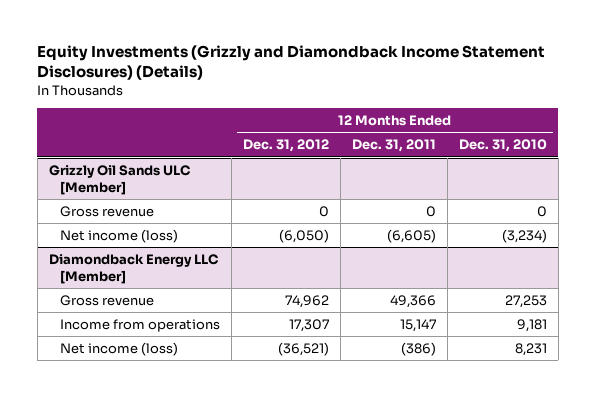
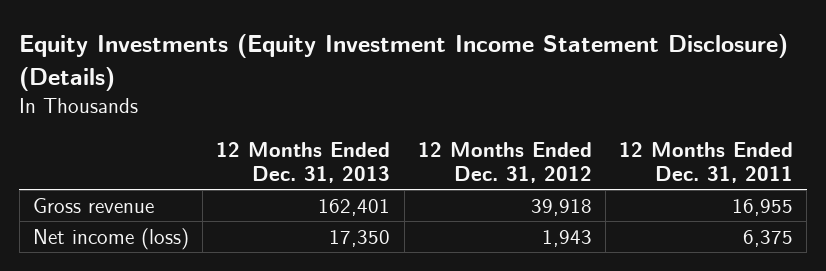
- Equity Investments (Grizzly and Diamondback Income Statement Disclosures) (Details)
+ Equity Investments (Equity Investment Income Statement Disclosure) (Details)
- | 12 Months Ended Dec. 31, 2012 | 12 Months Ended Dec. 31, 2011 | 12 Months Ended Dec. 31, 2010
+ | 12 Months Ended Dec. 31, 2013 | 12 Months Ended Dec. 31, 2012 | 12 Months Ended Dec. 31, 2011
- Grizzly Oil Sands ULC [Member]
- Gross revenue | 0 | 0 | 0
- Net income (loss) | (6,050) | (6,605) | (3,234)
- Diamondback Energy LLC [Member]
- Gross revenue | 74,962 | 49,366 | 27,253
- Income from operations | 17,307 | 15,147 | 9,181
- Net income (loss) | (36,521) | (386) | 8,231
+ Gross revenue | 162,401 | 39,918 | 16,955
+ Net income (loss) | 17,350 | 1,943 | 6,375

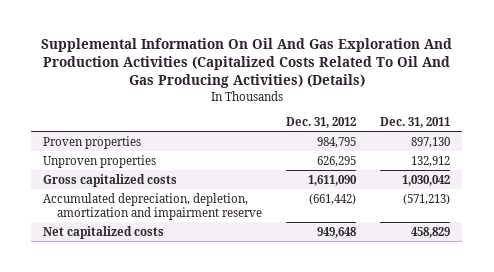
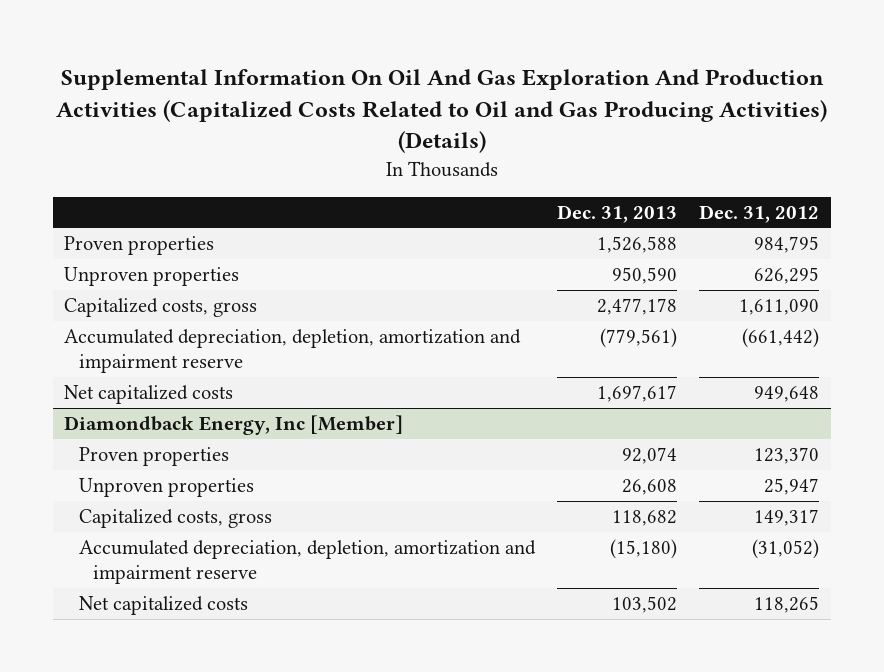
- Supplemental Information On Oil And Gas Exploration And Production Activities (Capitalized Costs Related To Oil And Gas Producing Activities) (Details)
+ Supplemental Information On Oil And Gas Exploration And Production Activities (Capitalized Costs Related to Oil and Gas Producing Activities) (Details)
- | Dec. 31, 2012 | Dec. 31, 2011
+ | Dec. 31, 2013 | Dec. 31, 2012
- Gross capitalized costs | 1,611,090 | 1,030,042
+ Capitalized costs, gross | 2,477,178 | 1,611,090
+ Diamondback Energy, Inc [Member]
+ Proven properties | 92,074 | 123,370
+ Unproven properties | 26,608 | 25,947
+ Capitalized costs, gross | 118,682 | 149,317
+ Accumulated depreciation, depletion, amortization and impairment reserve | (15,180) | (31,052)
+ Net capitalized costs | 103,502 | 118,265

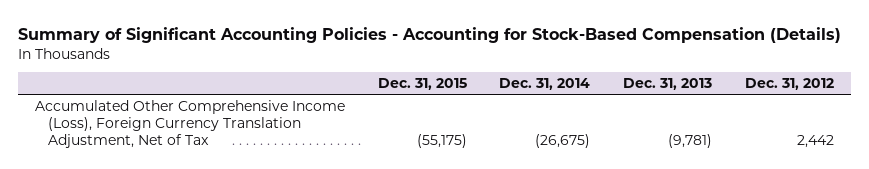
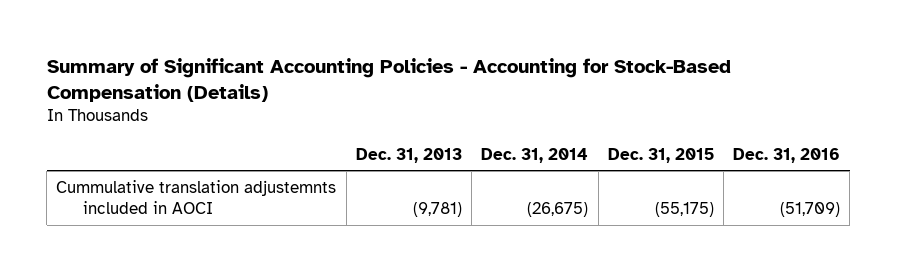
- | Dec. 31, 2015 | Dec. 31, 2014 | Dec. 31, 2013 | Dec. 31, 2012
+ | Dec. 31, 2013 | Dec. 31, 2014 | Dec. 31, 2015 | Dec. 31, 2016
- Accumulated Other Comprehensive Income (Loss), Foreign Currency Translation Adjustment, Net of Tax | (55,175) | (26,675) | (9,781) | 2,442
+ Cummulative translation adjustemnts included in AOCI | (9,781) | (26,675) | (55,175) | (51,709)

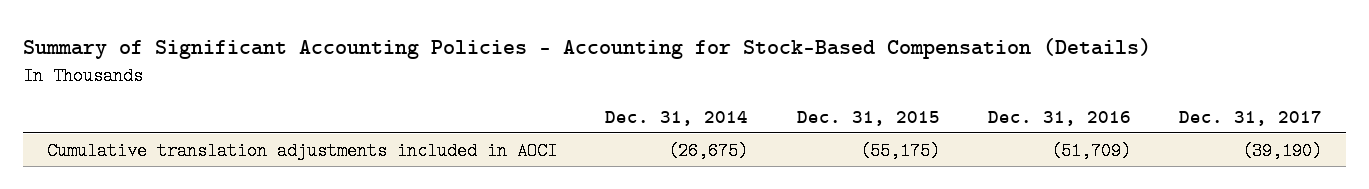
- | Dec. 31, 2013 | Dec. 31, 2014 | Dec. 31, 2015 | Dec. 31, 2016
+ | Dec. 31, 2014 | Dec. 31, 2015 | Dec. 31, 2016 | Dec. 31, 2017
- Cummulative translation adjustemnts included in AOCI | (9,781) | (26,675) | (55,175) | (51,709)
+ Cumulative translation adjustments included in AOCI | (26,675) | (55,175) | (51,709) | (39,190)

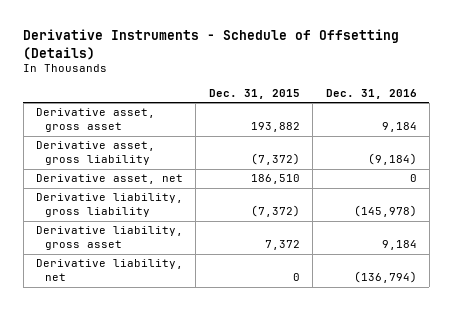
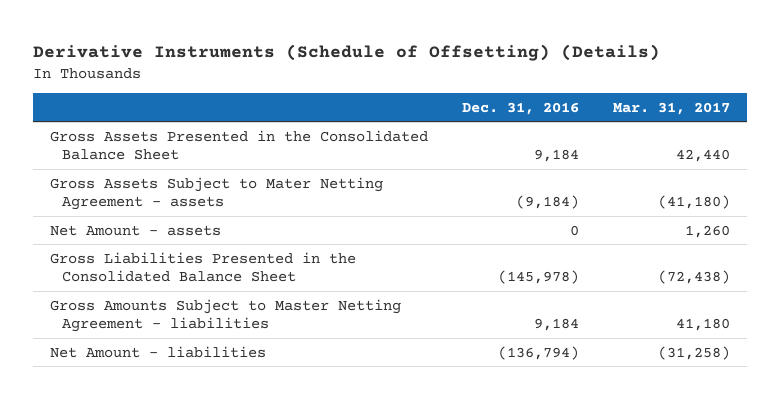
- Derivative Instruments - Schedule of Offsetting (Details)
+ Derivative Instruments (Schedule of Offsetting) (Details)
- | Dec. 31, 2015 | Dec. 31, 2016
+ | Dec. 31, 2016 | Mar. 31, 2017
- Derivative asset, gross asset | 193,882 | 9,184
- Derivative asset, gross liability | (7,372) | (9,184)
- Derivative asset, net | 186,510 | 0
- Derivative liability, gross liability | (7,372) | (145,978)
- Derivative liability, gross asset | 7,372 | 9,184
- Derivative liability, net | 0 | (136,794)
+ Gross Assets Presented in the Consolidated Balance Sheet | 9,184 | 42,440
+ Gross Assets Subject to Mater Netting Agreement - assets | (9,184) | (41,180)
+ Net Amount - assets | 0 | 1,260
+ Gross Liabilities Presented in the Consolidated Balance Sheet | (145,978) | (72,438)
+ Gross Amounts Subject to Master Netting Agreement - liabilities | 9,184 | 41,180
+ Net Amount - liabilities | (136,794) | (31,258)

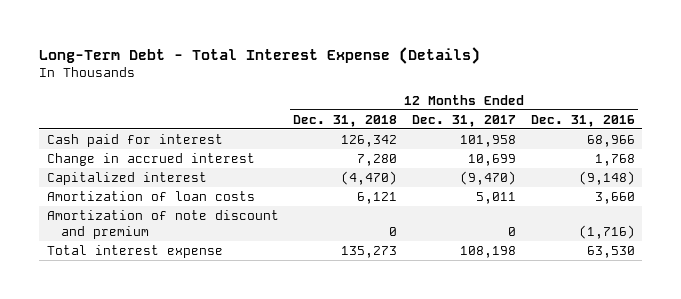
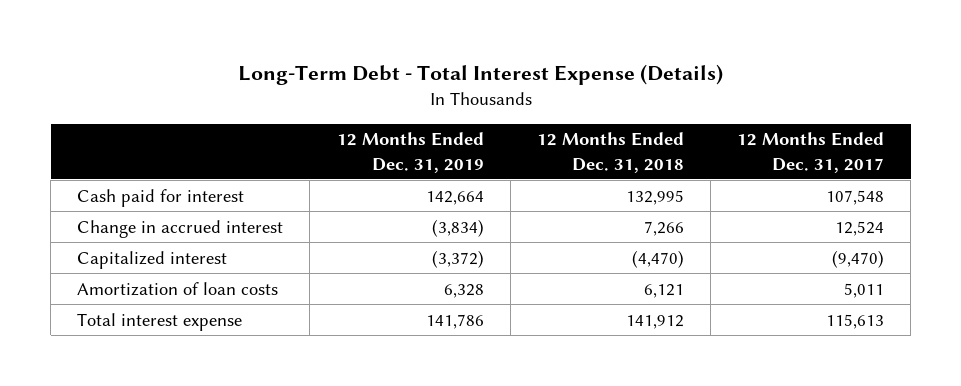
- | 12 Months Ended Dec. 31, 2018 | 12 Months Ended Dec. 31, 2017 | 12 Months Ended Dec. 31, 2016
+ | 12 Months Ended Dec. 31, 2019 | 12 Months Ended Dec. 31, 2018 | 12 Months Ended Dec. 31, 2017
- Cash paid for interest | 126,342 | 101,958 | 68,966
- Change in accrued interest | 7,280 | 10,699 | 1,768
+ Cash paid for interest | 142,664 | 132,995 | 107,548
+ Change in accrued interest | (3,834) | 7,266 | 12,524
- Amortization of note discount and premium | 0 | 0 | (1,716)
- Total interest expense | 135,273 | 108,198 | 63,530
+ Total interest expense | 141,786 | 141,912 | 115,613

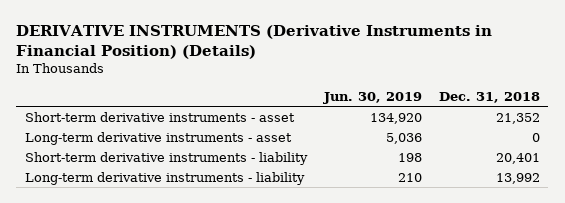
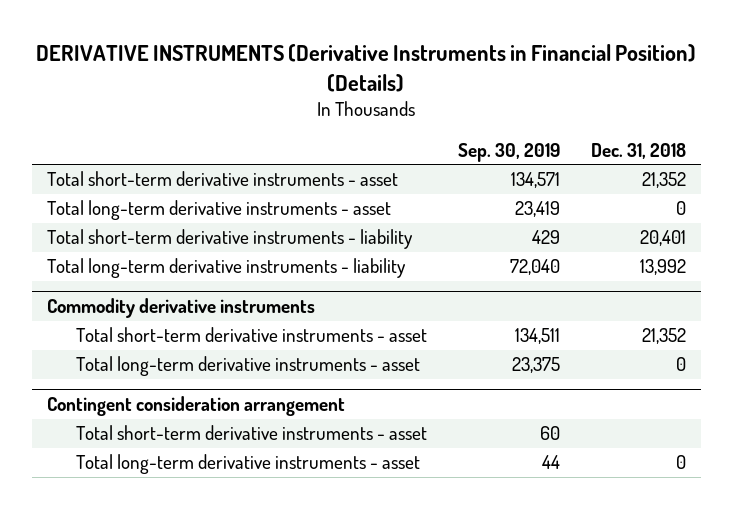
- | Jun. 30, 2019 | Dec. 31, 2018
+ | Sep. 30, 2019 | Dec. 31, 2018
- Short-term derivative instruments - asset | 134,920 | 21,352
- Long-term derivative instruments - asset | 5,036 | 0
- Short-term derivative instruments - liability | 198 | 20,401
- Long-term derivative instruments - liability | 210 | 13,992
+ Total short-term derivative instruments - asset | 134,571 | 21,352
+ Total long-term derivative instruments - asset | 23,419 | 0
+ Total short-term derivative instruments - liability | 429 | 20,401
+ Total long-term derivative instruments - liability | 72,040 | 13,992
+ Commodity derivative instruments
+ Total short-term derivative instruments - asset | 134,511 | 21,352
+ Total long-term derivative instruments - asset | 23,375 | 0
+ Contingent consideration arrangement
+ Total short-term derivative instruments - asset | 60 |
+ Total long-term derivative instruments - asset | 44 | 0

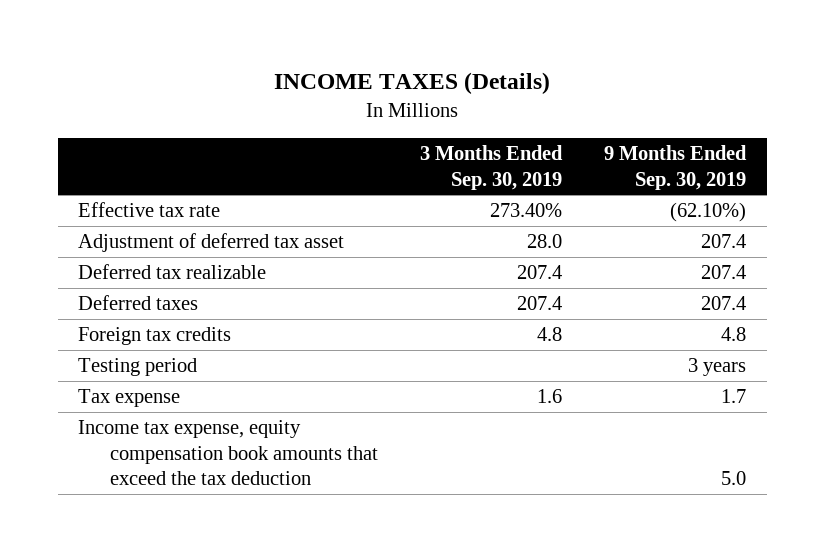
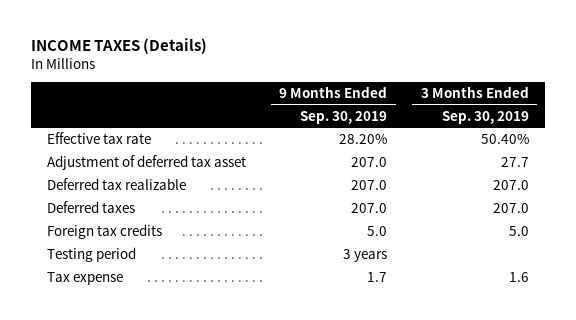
- | 3 Months Ended Sep. 30, 2019 | 9 Months Ended Sep. 30, 2019
+ | 9 Months Ended Sep. 30, 2019 | 3 Months Ended Sep. 30, 2019
- Effective tax rate | 273.40% | (62.10%)
- Adjustment of deferred tax asset | 28.0 | 207.4
- Deferred tax realizable | 207.4 | 207.4
- Deferred taxes | 207.4 | 207.4
- Foreign tax credits | 4.8 | 4.8
+ Effective tax rate | 28.20% | 50.40%
+ Adjustment of deferred tax asset | 207.0 | 27.7
+ Deferred tax realizable | 207.0 | 207.0
+ Deferred taxes | 207.0 | 207.0
+ Foreign tax credits | 5.0 | 5.0
- Income tax expense, equity compensation book amounts that exceed the tax deduction | | 5.0

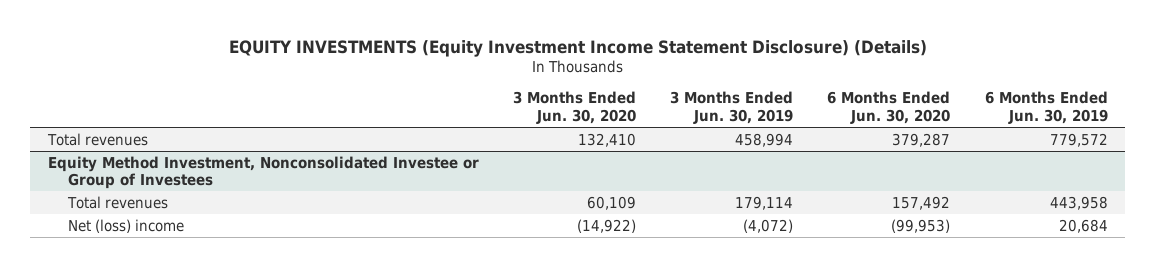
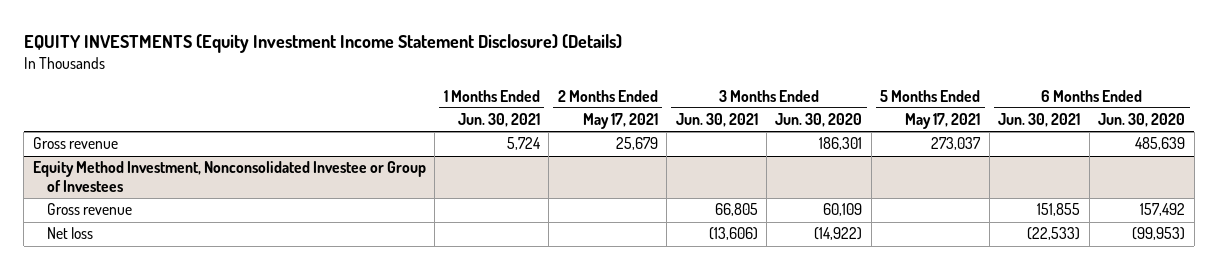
- | 3 Months Ended Jun. 30, 2020 | 3 Months Ended Jun. 30, 2019 | 6 Months Ended Jun. 30, 2020 | 6 Months Ended Jun. 30, 2019
+ | 1 Months Ended Jun. 30, 2021 | 2 Months Ended May 17, 2021 | 3 Months Ended Jun. 30, 2021 | 3 Months Ended Jun. 30, 2020 | 5 Months Ended May 17, 2021 | 6 Months Ended Jun. 30, 2021 | 6 Months Ended Jun. 30, 2020
- Total revenues | 132,410 | 458,994 | 379,287 | 779,572
+ Gross revenue | 5,724 | 25,679 | | 186,301 | 273,037 | | 485,639
@ Equity Method Investment, Nonconsolidated Investee or Group of Investees
- Total revenues | 60,109 | 179,114 | 157,492 | 443,958
- Net (loss) income | (14,922) | (4,072) | (99,953) | 20,684
+ Gross revenue | | | 66,805 | 60,109 | | 151,855 | 157,492
+ Net loss | | | (13,606) | (14,922) | | (22,533) | (99,953)

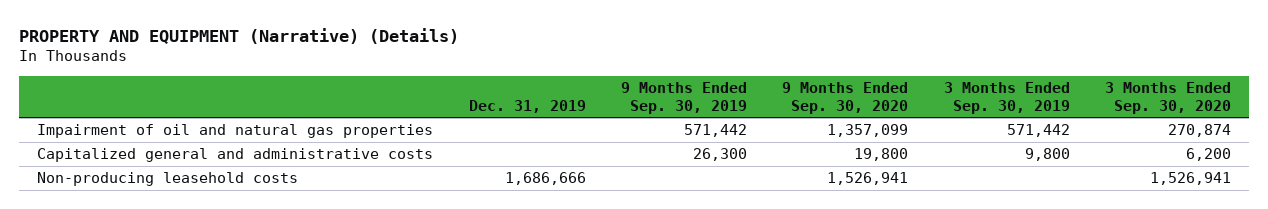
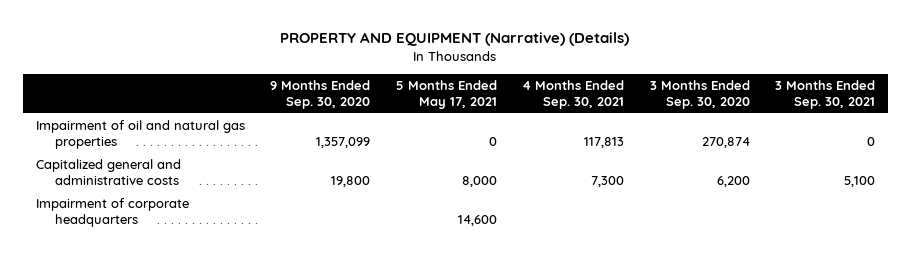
- | Dec. 31, 2019 | 9 Months Ended Sep. 30, 2019 | 9 Months Ended Sep. 30, 2020 | 3 Months Ended Sep. 30, 2019 | 3 Months Ended Sep. 30, 2020
+ | 9 Months Ended Sep. 30, 2020 | 5 Months Ended May 17, 2021 | 4 Months Ended Sep. 30, 2021 | 3 Months Ended Sep. 30, 2020 | 3 Months Ended Sep. 30, 2021
- Non-producing leasehold costs | 1,686,666 | | 1,526,941 | | 1,526,941
+ Impairment of corporate headquarters | | 14,600 | | |

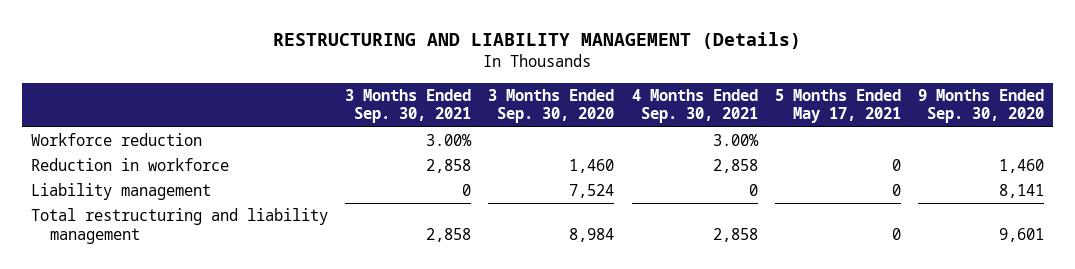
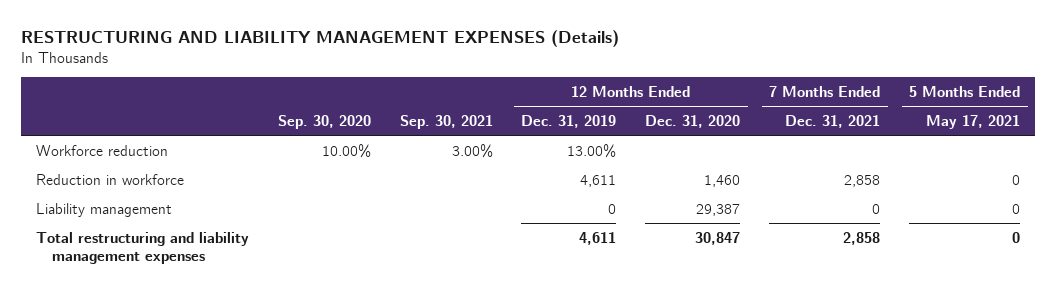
- RESTRUCTURING AND LIABILITY MANAGEMENT (Details)
+ RESTRUCTURING AND LIABILITY MANAGEMENT EXPENSES (Details)
- | 3 Months Ended Sep. 30, 2021 | 3 Months Ended Sep. 30, 2020 | 4 Months Ended Sep. 30, 2021 | 5 Months Ended May 17, 2021 | 9 Months Ended Sep. 30, 2020
+ | Sep. 30, 2020 | Sep. 30, 2021 | 12 Months Ended Dec. 31, 2019 | 12 Months Ended Dec. 31, 2020 | 7 Months Ended Dec. 31, 2021 | 5 Months Ended May 17, 2021
- Total restructuring and liability management | 2,858 | 8,984 | 2,858 | 0 | 9,601
+ Total restructuring and liability management expenses | | | 4,611 | 30,847 | 2,858 | 0

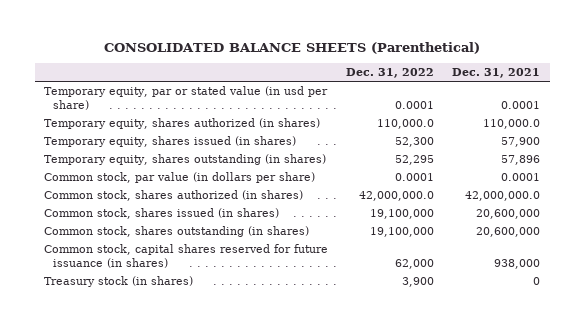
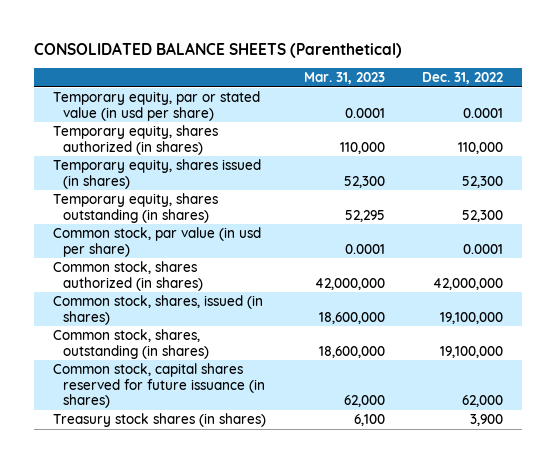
- | Dec. 31, 2022 | Dec. 31, 2021
+ | Mar. 31, 2023 | Dec. 31, 2022
- Temporary equity, shares authorized (in shares) | 110,000.0 | 110,000.0
+ Temporary equity, shares authorized (in shares) | 110,000 | 110,000
- Temporary equity, shares outstanding (in shares) | 52,295 | 57,896
- Common stock, par value (in dollars per share) | 0.0001 | 0.0001
- Common stock, shares authorized (in shares) | 42,000,000.0 | 42,000,000.0
- Common stock, shares issued (in shares) | 19,100,000 | 20,600,000
- Common stock, shares outstanding (in shares) | 19,100,000 | 20,600,000
+ Temporary equity, shares outstanding (in shares) | 52,295 | 52,300
+ Common stock, par value (in usd per share) | 0.0001 | 0.0001
+ Common stock, shares authorized (in shares) | 42,000,000 | 42,000,000
+ Common stock, shares, issued (in shares) | 18,600,000 | 19,100,000
+ Common stock, shares, outstanding (in shares) | 18,600,000 | 19,100,000
- Treasury stock (in shares) | 3,900 | 0
+ Treasury stock shares (in shares) | 6,100 | 3,900

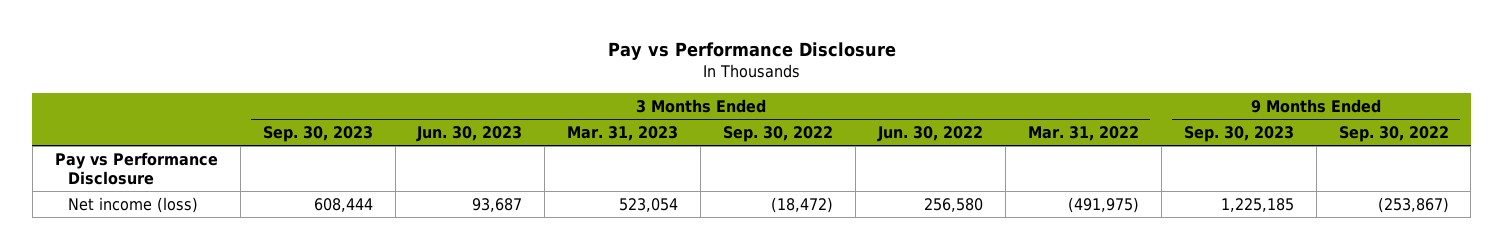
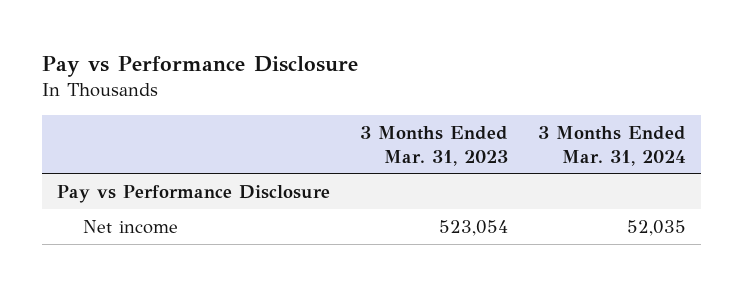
- | 3 Months Ended Sep. 30, 2023 | 3 Months Ended Jun. 30, 2023 | 3 Months Ended Mar. 31, 2023 | 3 Months Ended Sep. 30, 2022 | 3 Months Ended Jun. 30, 2022 | 3 Months Ended Mar. 31, 2022 | 9 Months Ended Sep. 30, 2023 | 9 Months Ended Sep. 30, 2022
+ | 3 Months Ended Mar. 31, 2023 | 3 Months Ended Mar. 31, 2024
- Net income (loss) | 608,444 | 93,687 | 523,054 | (18,472) | 256,580 | (491,975) | 1,225,185 | (253,867)
+ Net income | 523,054 | 52,035

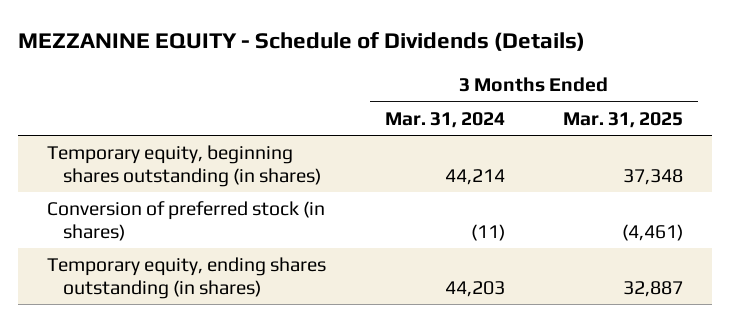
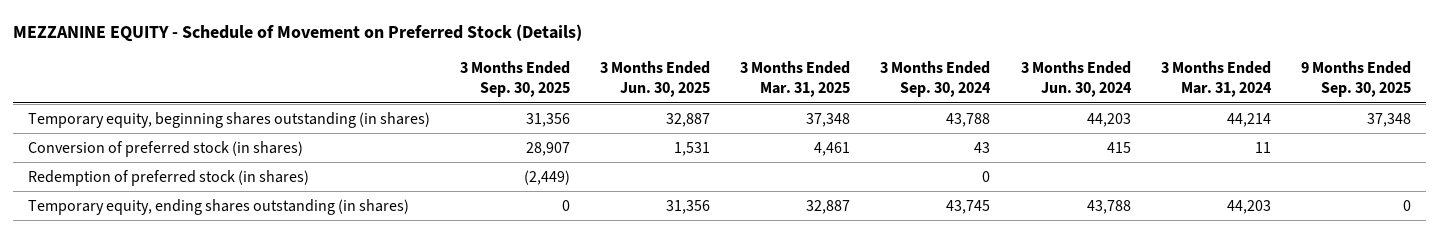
- MEZZANINE EQUITY - Schedule of Dividends (Details)
+ MEZZANINE EQUITY - Schedule of Movement on Preferred Stock (Details)
- | 3 Months Ended Mar. 31, 2024 | 3 Months Ended Mar. 31, 2025
+ | 3 Months Ended Sep. 30, 2025 | 3 Months Ended Jun. 30, 2025 | 3 Months Ended Mar. 31, 2025 | 3 Months Ended Sep. 30, 2024 | 3 Months Ended Jun. 30, 2024 | 3 Months Ended Mar. 31, 2024 | 9 Months Ended Sep. 30, 2025
- Conversion of preferred stock (in shares) | (11) | (4,461)
+ Conversion of preferred stock (in shares) | 28,907 | 1,531 | 4,461 | 43 | 415 | 11 |
+ Redemption of preferred stock (in shares) | (2,449) | | | 0 | | |

